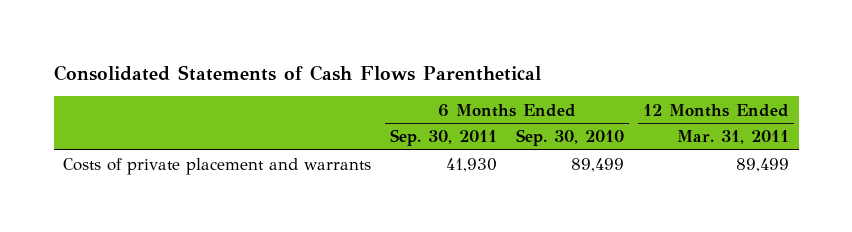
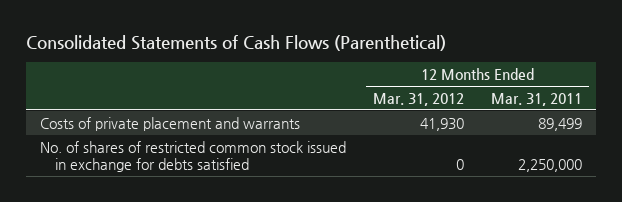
- Consolidated Statements of Cash Flows Parenthetical
+ Consolidated Statements of Cash Flows (Parenthetical)
- | 6 Months Ended Sep. 30, 2011 | 6 Months Ended Sep. 30, 2010 | 12 Months Ended Mar. 31, 2011
+ | 12 Months Ended Mar. 31, 2012 | 12 Months Ended Mar. 31, 2011
+ No. of shares of restricted common stock issued in exchange for debts satisfied | 0 | 2,250,000

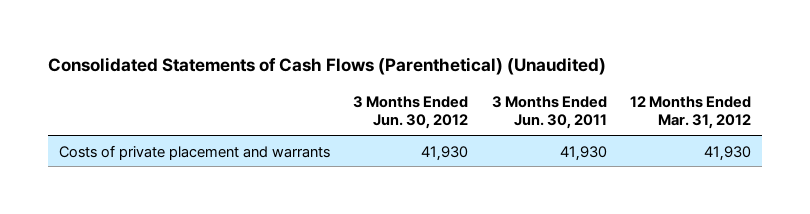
- Consolidated Statements of Cash Flows (Parenthetical)
+ Consolidated Statements of Cash Flows (Parenthetical) (Unaudited)
- | 12 Months Ended Mar. 31, 2012 | 12 Months Ended Mar. 31, 2011
+ | 3 Months Ended Jun. 30, 2012 | 3 Months Ended Jun. 30, 2011 | 12 Months Ended Mar. 31, 2012
- No. of shares of restricted common stock issued in exchange for debts satisfied | 0 | 2,250,000

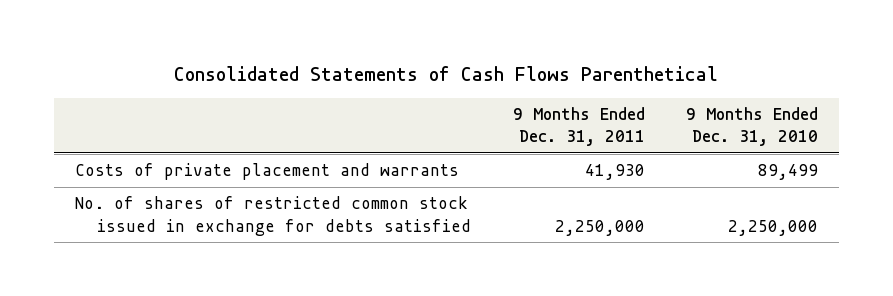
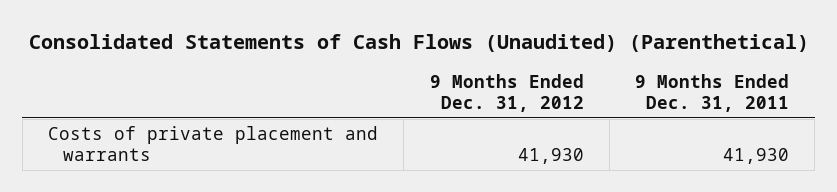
- Consolidated Statements of Cash Flows Parenthetical
+ Consolidated Statements of Cash Flows (Unaudited) (Parenthetical)
- | 9 Months Ended Dec. 31, 2011 | 9 Months Ended Dec. 31, 2010
+ | 9 Months Ended Dec. 31, 2012 | 9 Months Ended Dec. 31, 2011
- No. of shares of restricted common stock issued in exchange for debts satisfied | 2,250,000 | 2,250,000

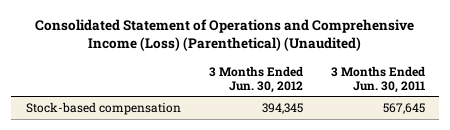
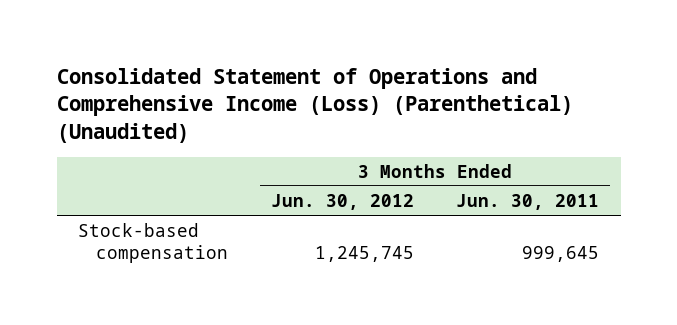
- Stock-based compensation | 394,345 | 567,645
+ Stock-based compensation | 1,245,745 | 999,645

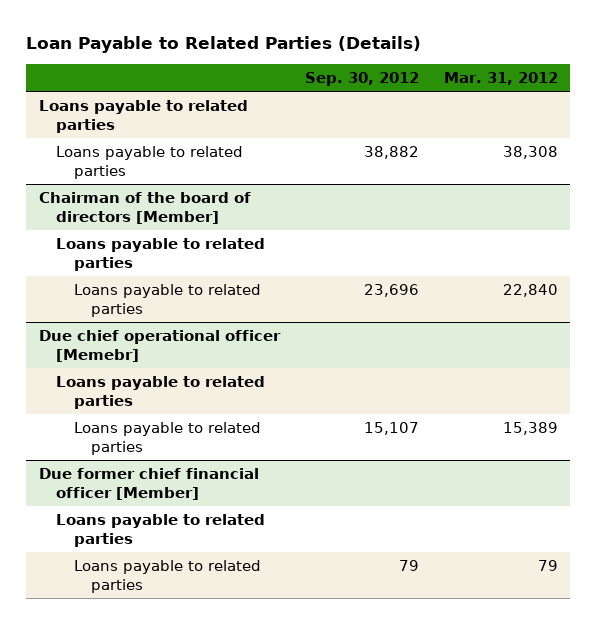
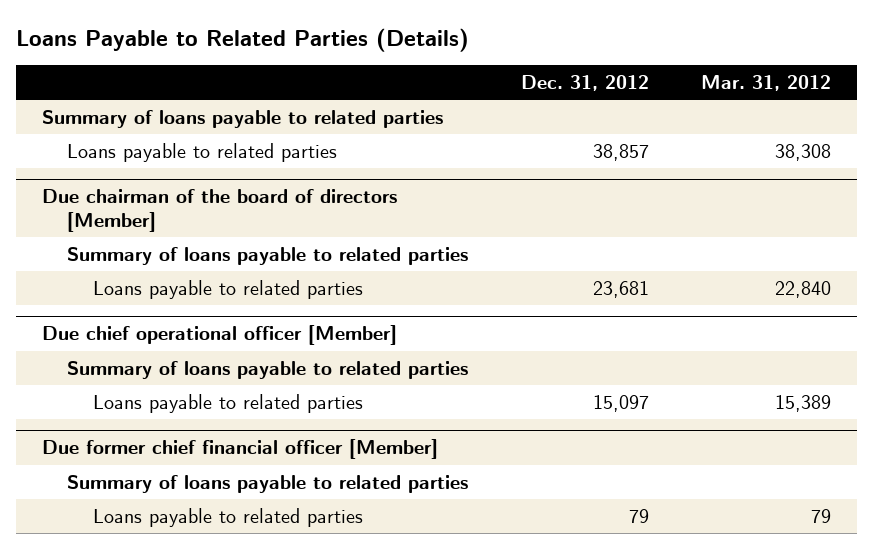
- Loan Payable to Related Parties (Details)
+ Loans Payable to Related Parties (Details)
- | Sep. 30, 2012 | Mar. 31, 2012
+ | Dec. 31, 2012 | Mar. 31, 2012
- Loans payable to related parties
+ Summary of loans payable to related parties
- Chairman of the board of directors [Member]
- Loans payable to related parties
+ Due chairman of the board of directors [Member]
+ Summary of loans payable to related parties
- Due chief operational officer [Memebr]
- Loans payable to related parties
+ Due chief operational officer [Member]
+ Summary of loans payable to related parties
@ Due former chief financial officer [Member]
- Loans payable to related parties
+ Summary of loans payable to related parties

